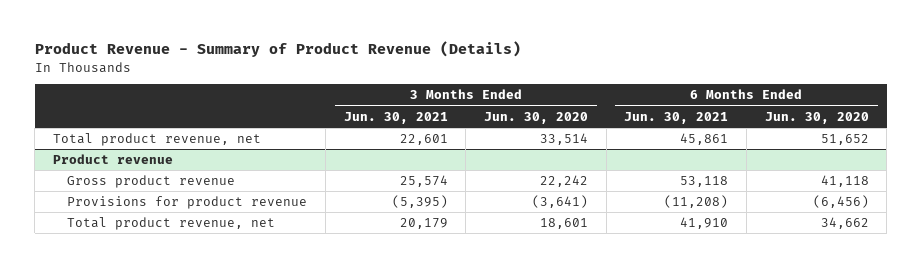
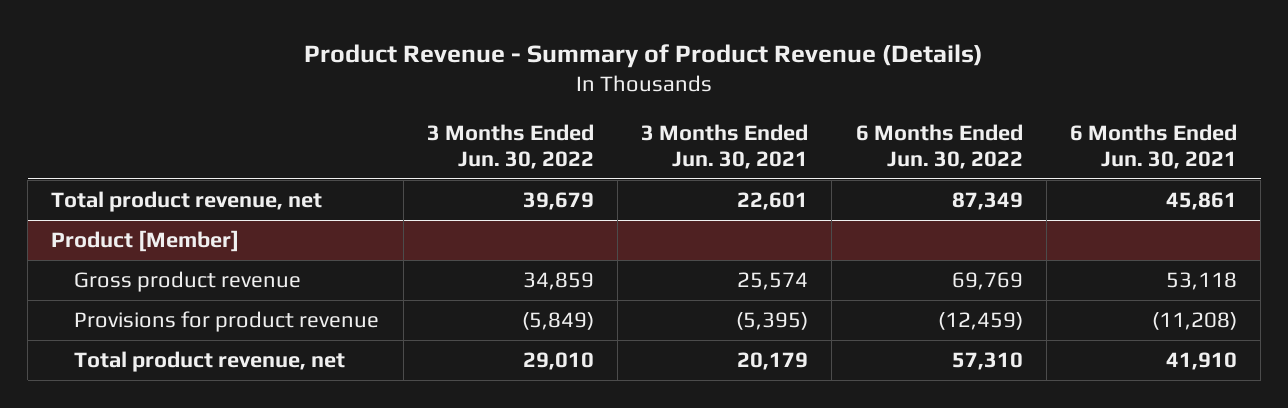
- | 3 Months Ended Jun. 30, 2021 | 3 Months Ended Jun. 30, 2020 | 6 Months Ended Jun. 30, 2021 | 6 Months Ended Jun. 30, 2020
+ | 3 Months Ended Jun. 30, 2022 | 3 Months Ended Jun. 30, 2021 | 6 Months Ended Jun. 30, 2022 | 6 Months Ended Jun. 30, 2021
- Product revenue
+ Product [Member]

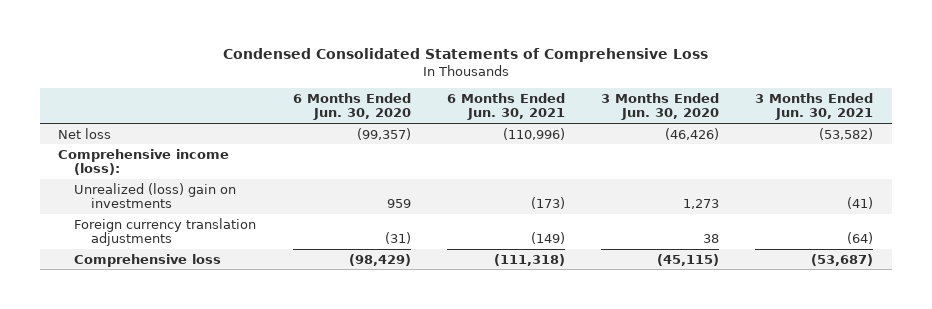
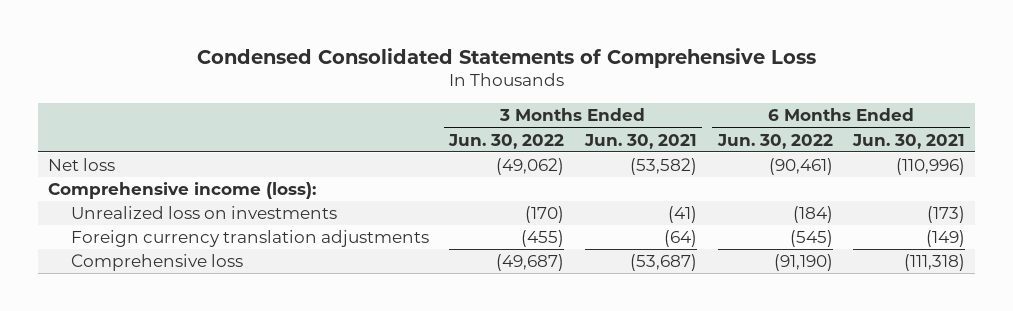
- | 6 Months Ended Jun. 30, 2020 | 6 Months Ended Jun. 30, 2021 | 3 Months Ended Jun. 30, 2020 | 3 Months Ended Jun. 30, 2021
+ | 3 Months Ended Jun. 30, 2022 | 3 Months Ended Jun. 30, 2021 | 6 Months Ended Jun. 30, 2022 | 6 Months Ended Jun. 30, 2021
- Unrealized (loss) gain on investments | 959 | (173) | 1,273 | (41)
+ Unrealized loss on investments | (170) | (41) | (184) | (173)

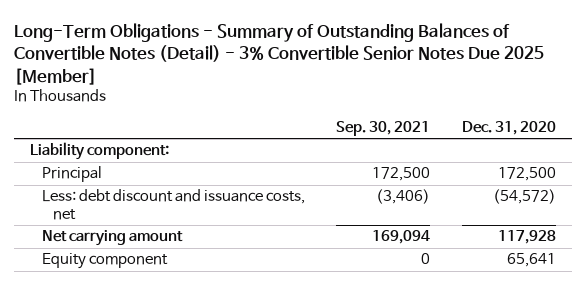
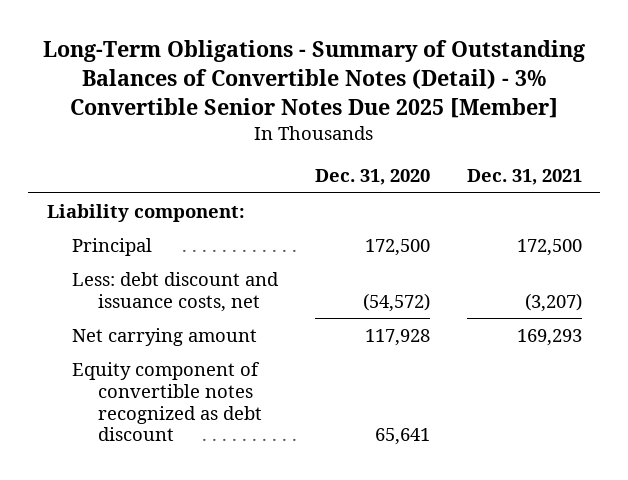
- | Sep. 30, 2021 | Dec. 31, 2020
+ | Dec. 31, 2020 | Dec. 31, 2021
- Equity component | 0 | 65,641
+ Equity component of convertible notes recognized as debt discount | 65,641 |

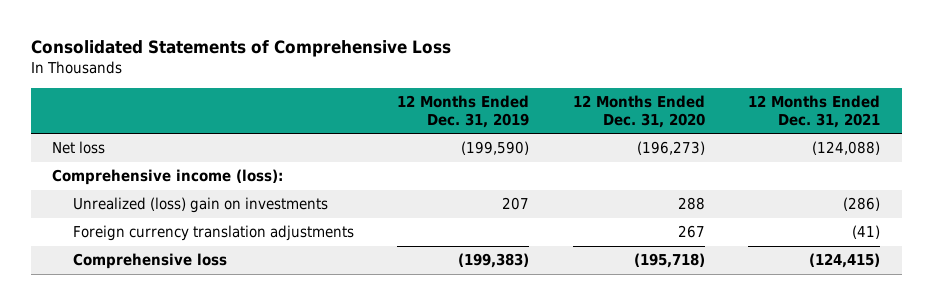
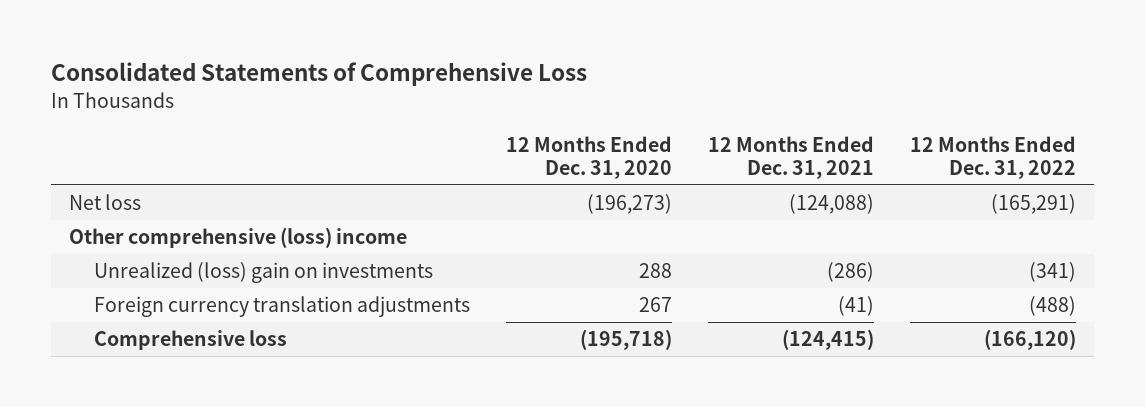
- | 12 Months Ended Dec. 31, 2019 | 12 Months Ended Dec. 31, 2020 | 12 Months Ended Dec. 31, 2021
+ | 12 Months Ended Dec. 31, 2020 | 12 Months Ended Dec. 31, 2021 | 12 Months Ended Dec. 31, 2022
- Comprehensive income (loss):
+ Other comprehensive (loss) income

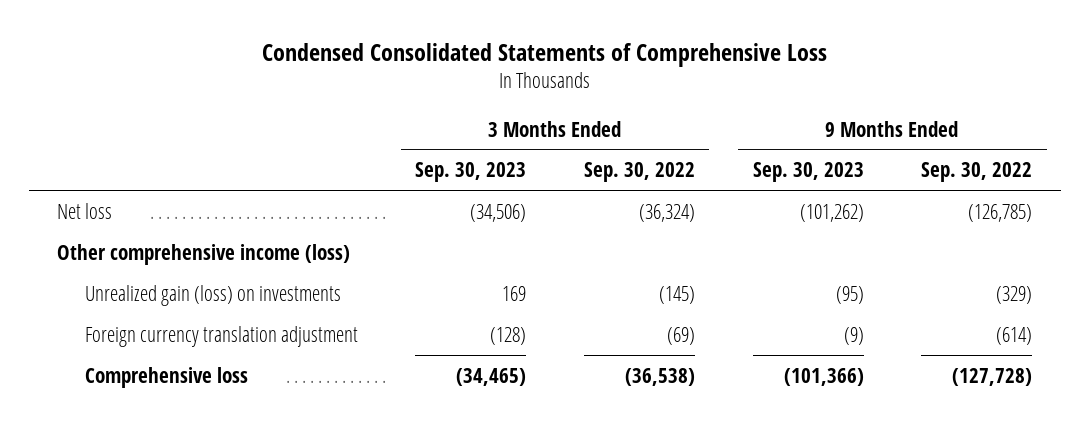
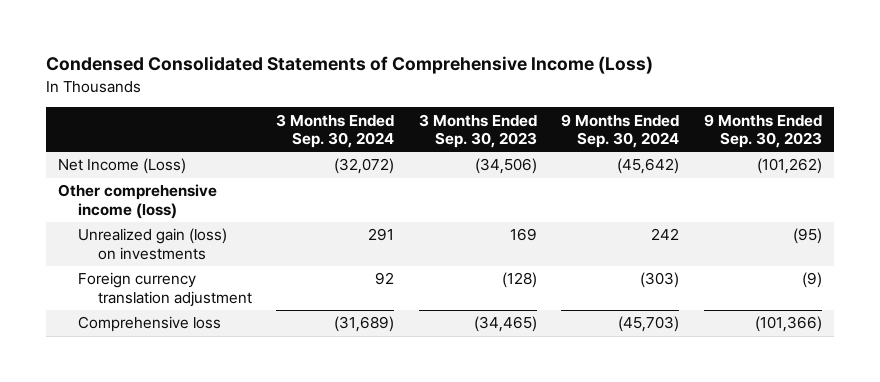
- Condensed Consolidated Statements of Comprehensive Loss
+ Condensed Consolidated Statements of Comprehensive Income (Loss)
- | 3 Months Ended Sep. 30, 2023 | 3 Months Ended Sep. 30, 2022 | 9 Months Ended Sep. 30, 2023 | 9 Months Ended Sep. 30, 2022
+ | 3 Months Ended Sep. 30, 2024 | 3 Months Ended Sep. 30, 2023 | 9 Months Ended Sep. 30, 2024 | 9 Months Ended Sep. 30, 2023
- Net loss | (34,506) | (36,324) | (101,262) | (126,785)
+ Net Income (Loss) | (32,072) | (34,506) | (45,642) | (101,262)

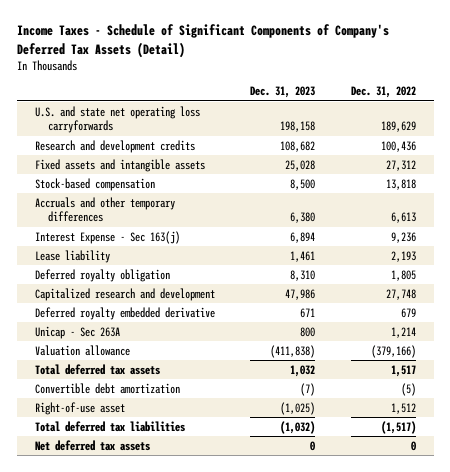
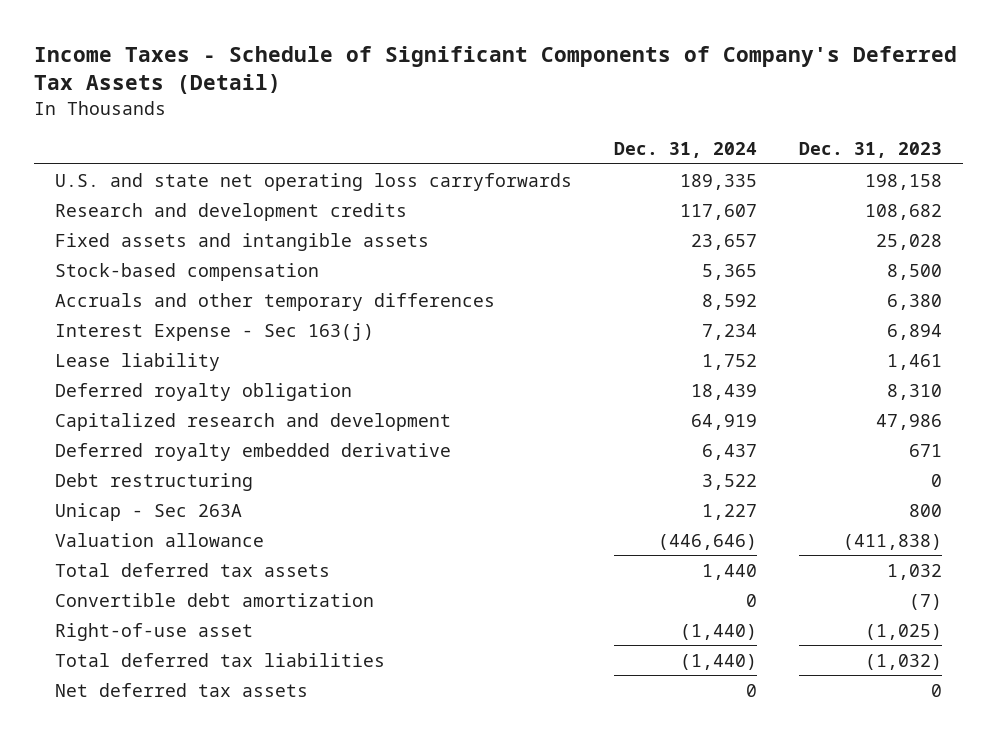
- | Dec. 31, 2023 | Dec. 31, 2022
+ | Dec. 31, 2024 | Dec. 31, 2023
+ Debt restructuring | 3,522 | 0

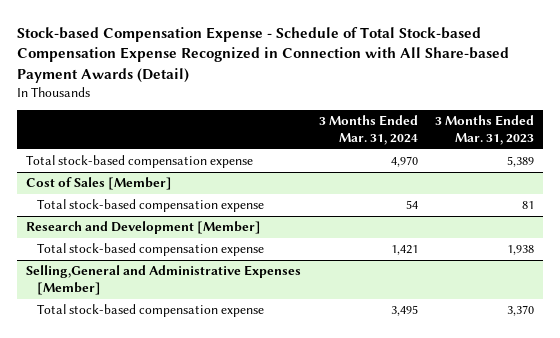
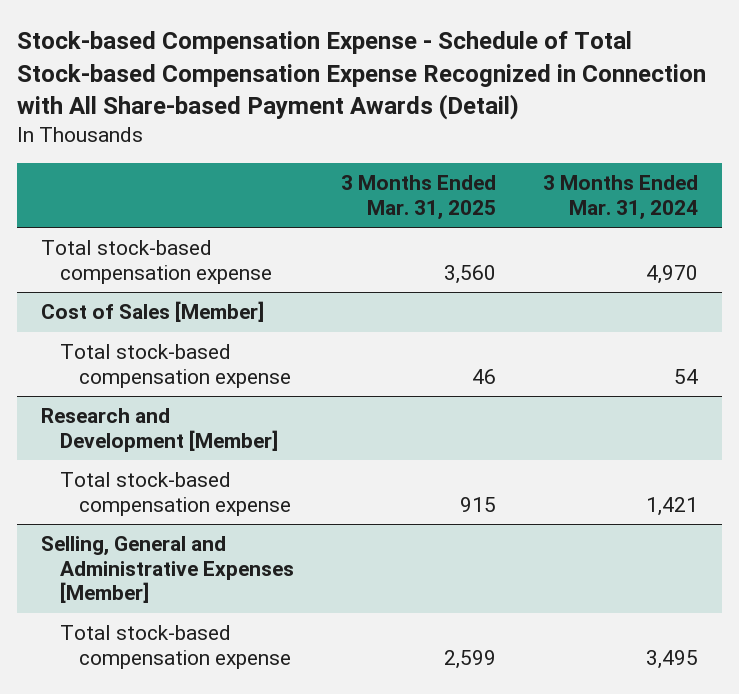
- | 3 Months Ended Mar. 31, 2024 | 3 Months Ended Mar. 31, 2023
+ | 3 Months Ended Mar. 31, 2025 | 3 Months Ended Mar. 31, 2024
- Selling,General and Administrative Expenses [Member]
+ Selling, General and Administrative Expenses [Member]

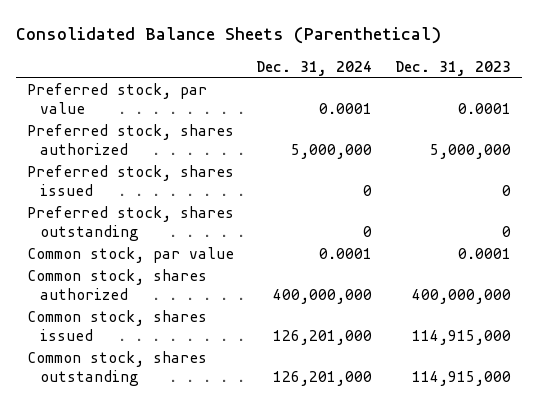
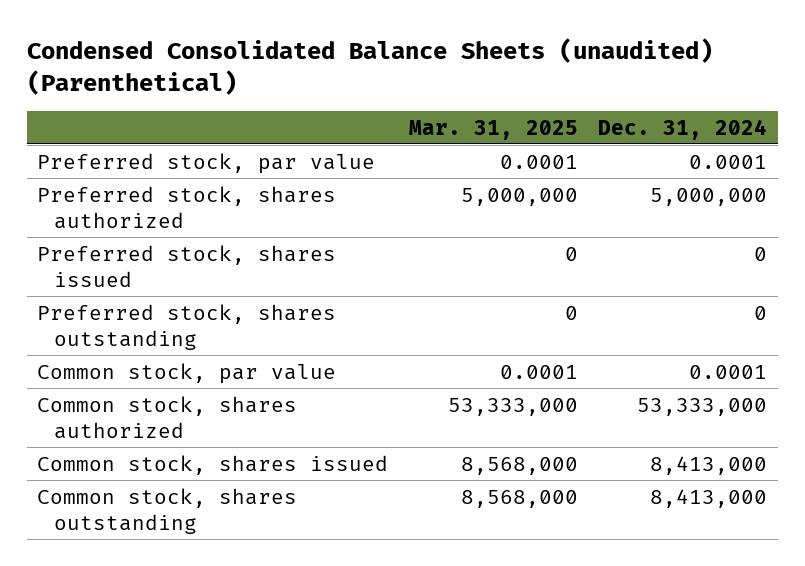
- Consolidated Balance Sheets (Parenthetical)
+ Condensed Consolidated Balance Sheets (unaudited) (Parenthetical)
- | Dec. 31, 2024 | Dec. 31, 2023
+ | Mar. 31, 2025 | Dec. 31, 2024
- Common stock, shares authorized | 400,000,000 | 400,000,000
- Common stock, shares issued | 126,201,000 | 114,915,000
- Common stock, shares outstanding | 126,201,000 | 114,915,000
+ Common stock, shares authorized | 53,333,000 | 53,333,000
+ Common stock, shares issued | 8,568,000 | 8,413,000
+ Common stock, shares outstanding | 8,568,000 | 8,413,000

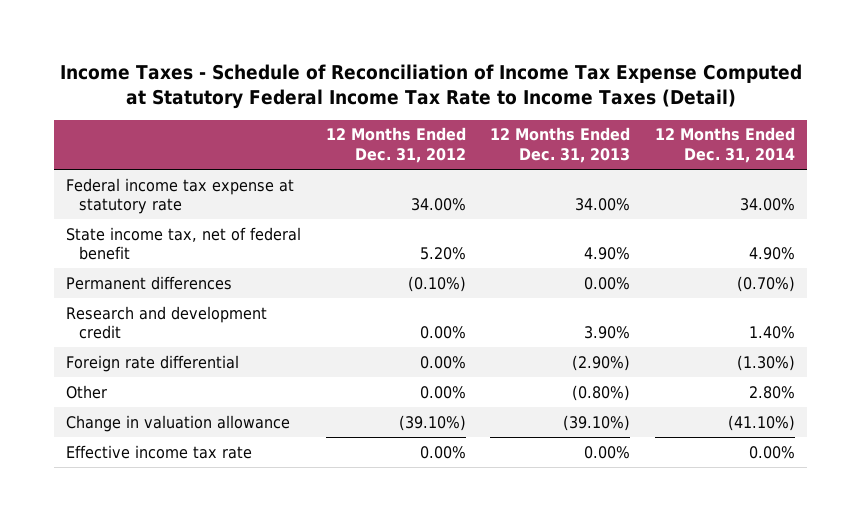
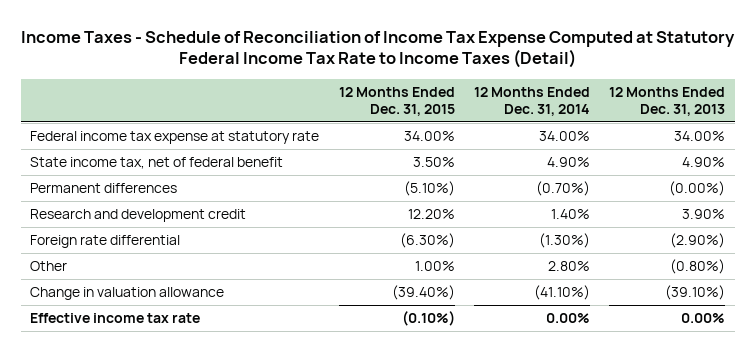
- | 12 Months Ended Dec. 31, 2012 | 12 Months Ended Dec. 31, 2013 | 12 Months Ended Dec. 31, 2014
+ | 12 Months Ended Dec. 31, 2015 | 12 Months Ended Dec. 31, 2014 | 12 Months Ended Dec. 31, 2013
- Permanent differences | (0.10%) | 0.00% | (0.70%)
+ Permanent differences | (5.10%) | (0.70%) | (0.00%)

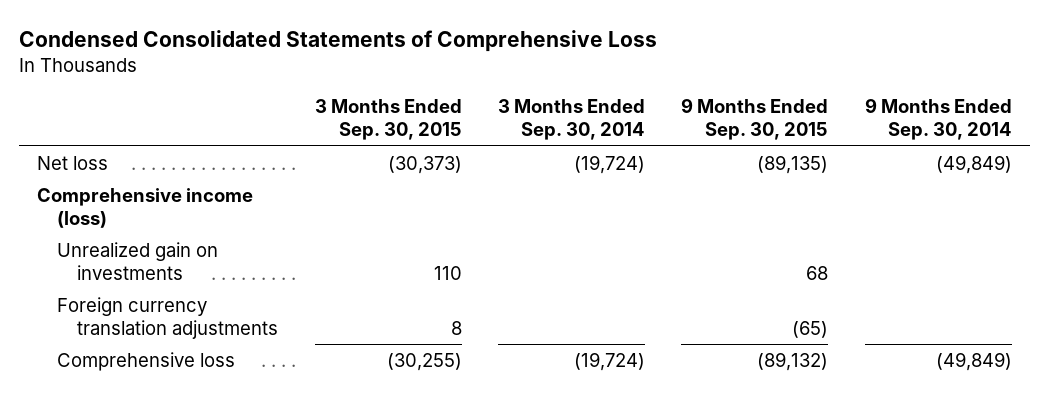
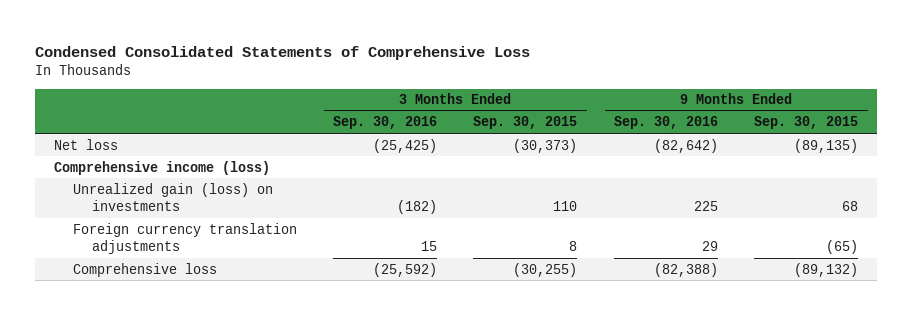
- | 3 Months Ended Sep. 30, 2015 | 3 Months Ended Sep. 30, 2014 | 9 Months Ended Sep. 30, 2015 | 9 Months Ended Sep. 30, 2014
+ | 3 Months Ended Sep. 30, 2016 | 3 Months Ended Sep. 30, 2015 | 9 Months Ended Sep. 30, 2016 | 9 Months Ended Sep. 30, 2015
- Unrealized gain on investments | 110 | | 68 |
+ Unrealized gain (loss) on investments | (182) | 110 | 225 | 68

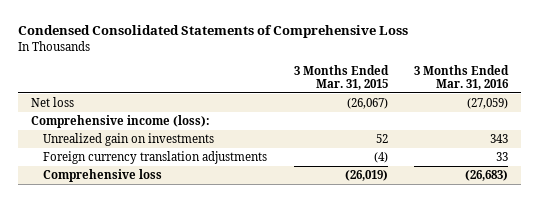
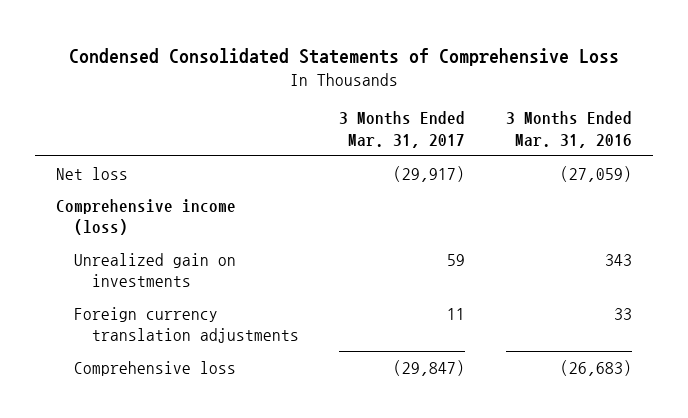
- | 3 Months Ended Mar. 31, 2015 | 3 Months Ended Mar. 31, 2016
+ | 3 Months Ended Mar. 31, 2017 | 3 Months Ended Mar. 31, 2016
- Comprehensive income (loss):
+ Comprehensive income (loss)

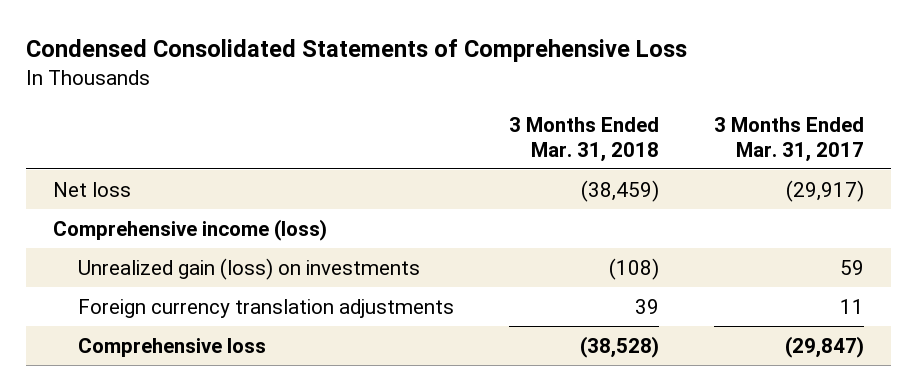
- | 3 Months Ended Mar. 31, 2017 | 3 Months Ended Mar. 31, 2016
+ | 3 Months Ended Mar. 31, 2018 | 3 Months Ended Mar. 31, 2017
- Unrealized gain on investments | 59 | 343
+ Unrealized gain (loss) on investments | (108) | 59

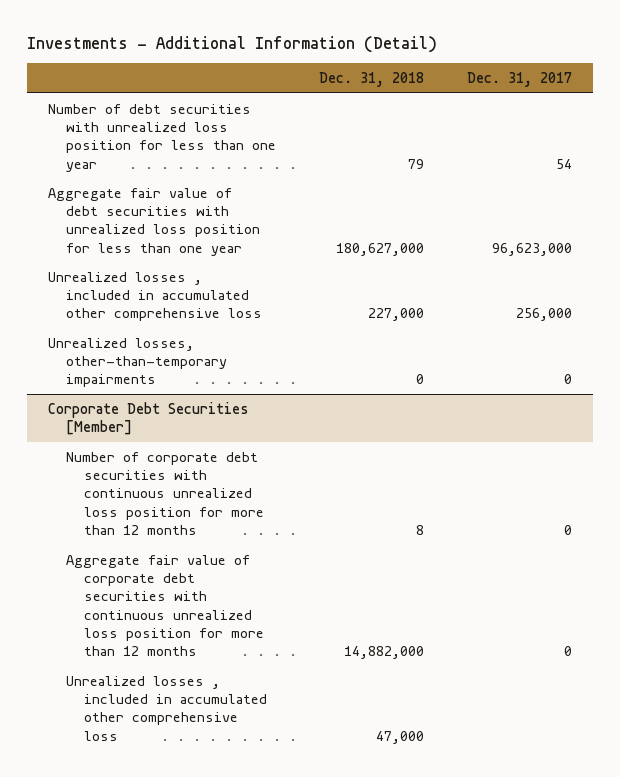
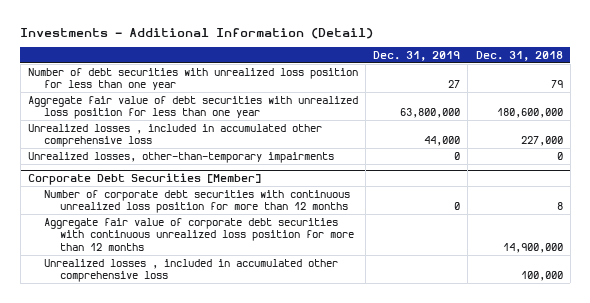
- | Dec. 31, 2018 | Dec. 31, 2017
+ | Dec. 31, 2019 | Dec. 31, 2018
- Aggregate fair value of debt securities with unrealized loss position for less than one year | 180,627,000 | 96,623,000
+ Aggregate fair value of debt securities with unrealized loss position for less than one year | 63,800,000 | 180,600,000
@ Corporate Debt Securities [Member]
- Aggregate fair value of corporate debt securities with continuous unrealized loss position for more than 12 months | 14,882,000 | 0
- Unrealized losses , included in accumulated other comprehensive loss | 47,000 |
+ Aggregate fair value of corporate debt securities with continuous unrealized loss position for more than 12 months | | 14,900,000
+ Unrealized losses , included in accumulated other comprehensive loss | | 100,000

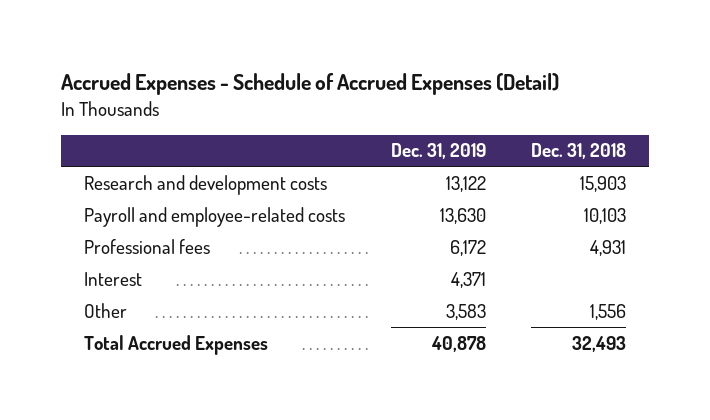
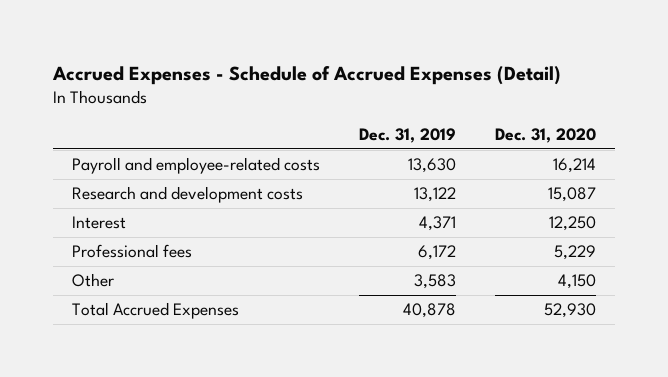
- | Dec. 31, 2019 | Dec. 31, 2018
+ | Dec. 31, 2019 | Dec. 31, 2020
moved down: Research and development costs | 13,122 | 15,087
moved down: Professional fees | 6,172 | 5,229

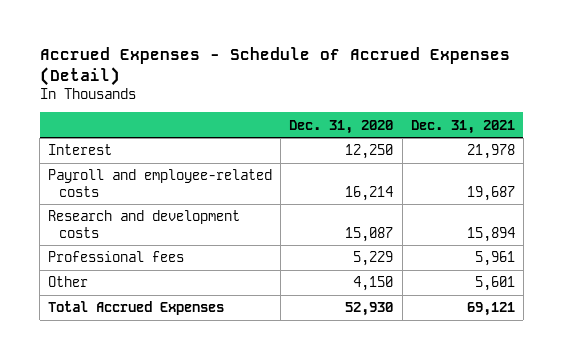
- | Dec. 31, 2019 | Dec. 31, 2020
+ | Dec. 31, 2020 | Dec. 31, 2021
moved up: Interest | 12,250 | 21,978

